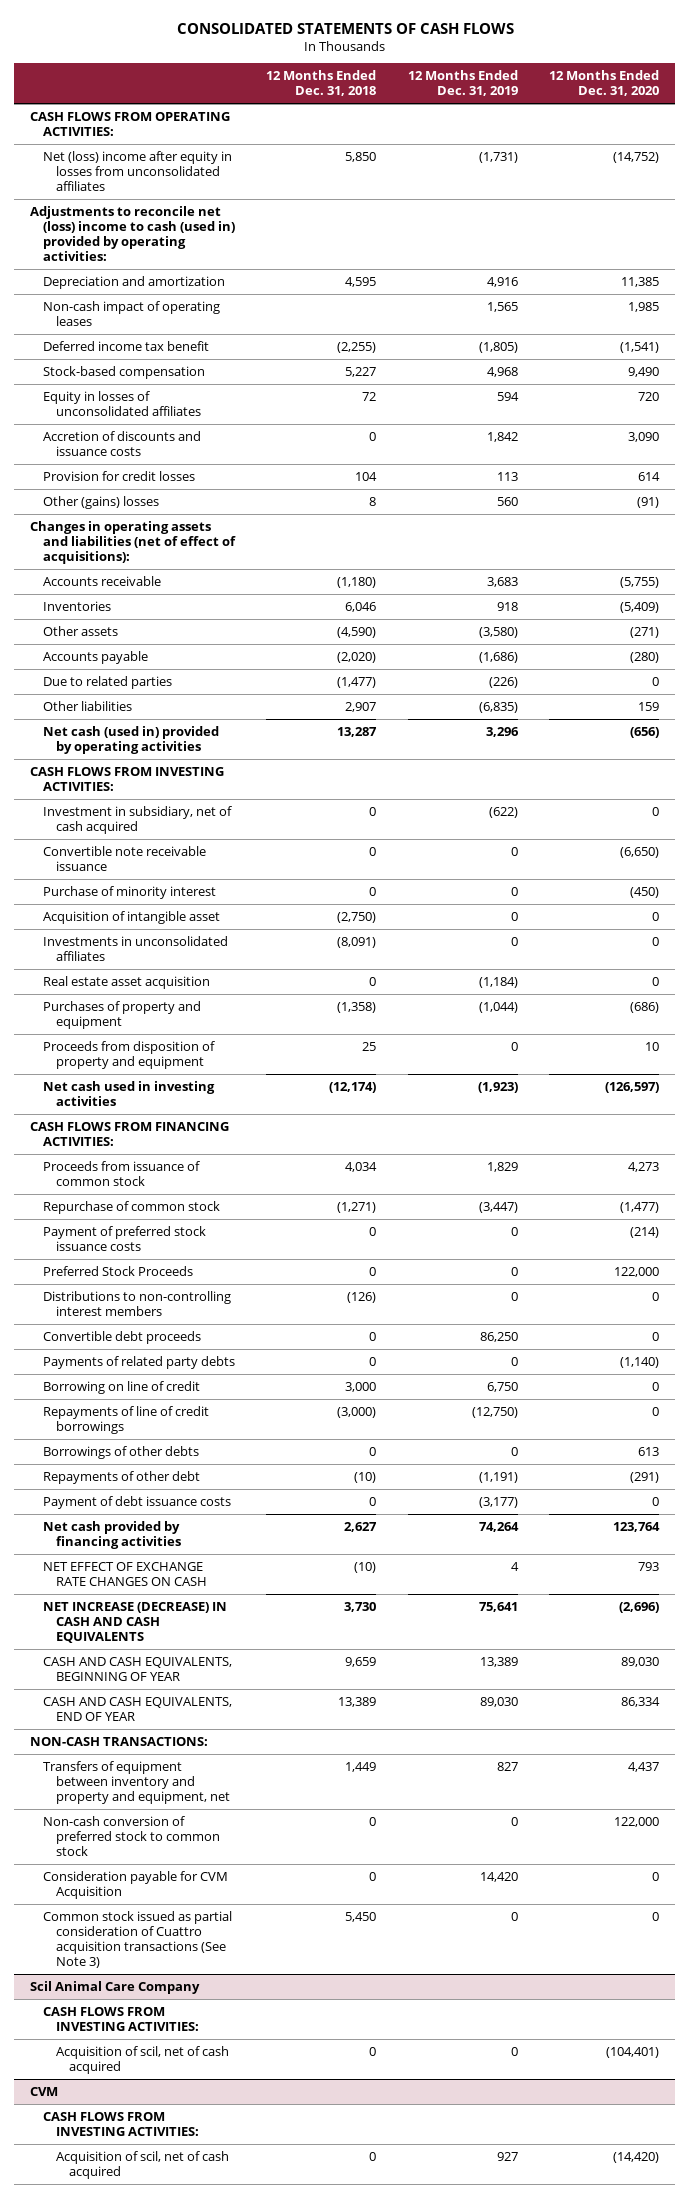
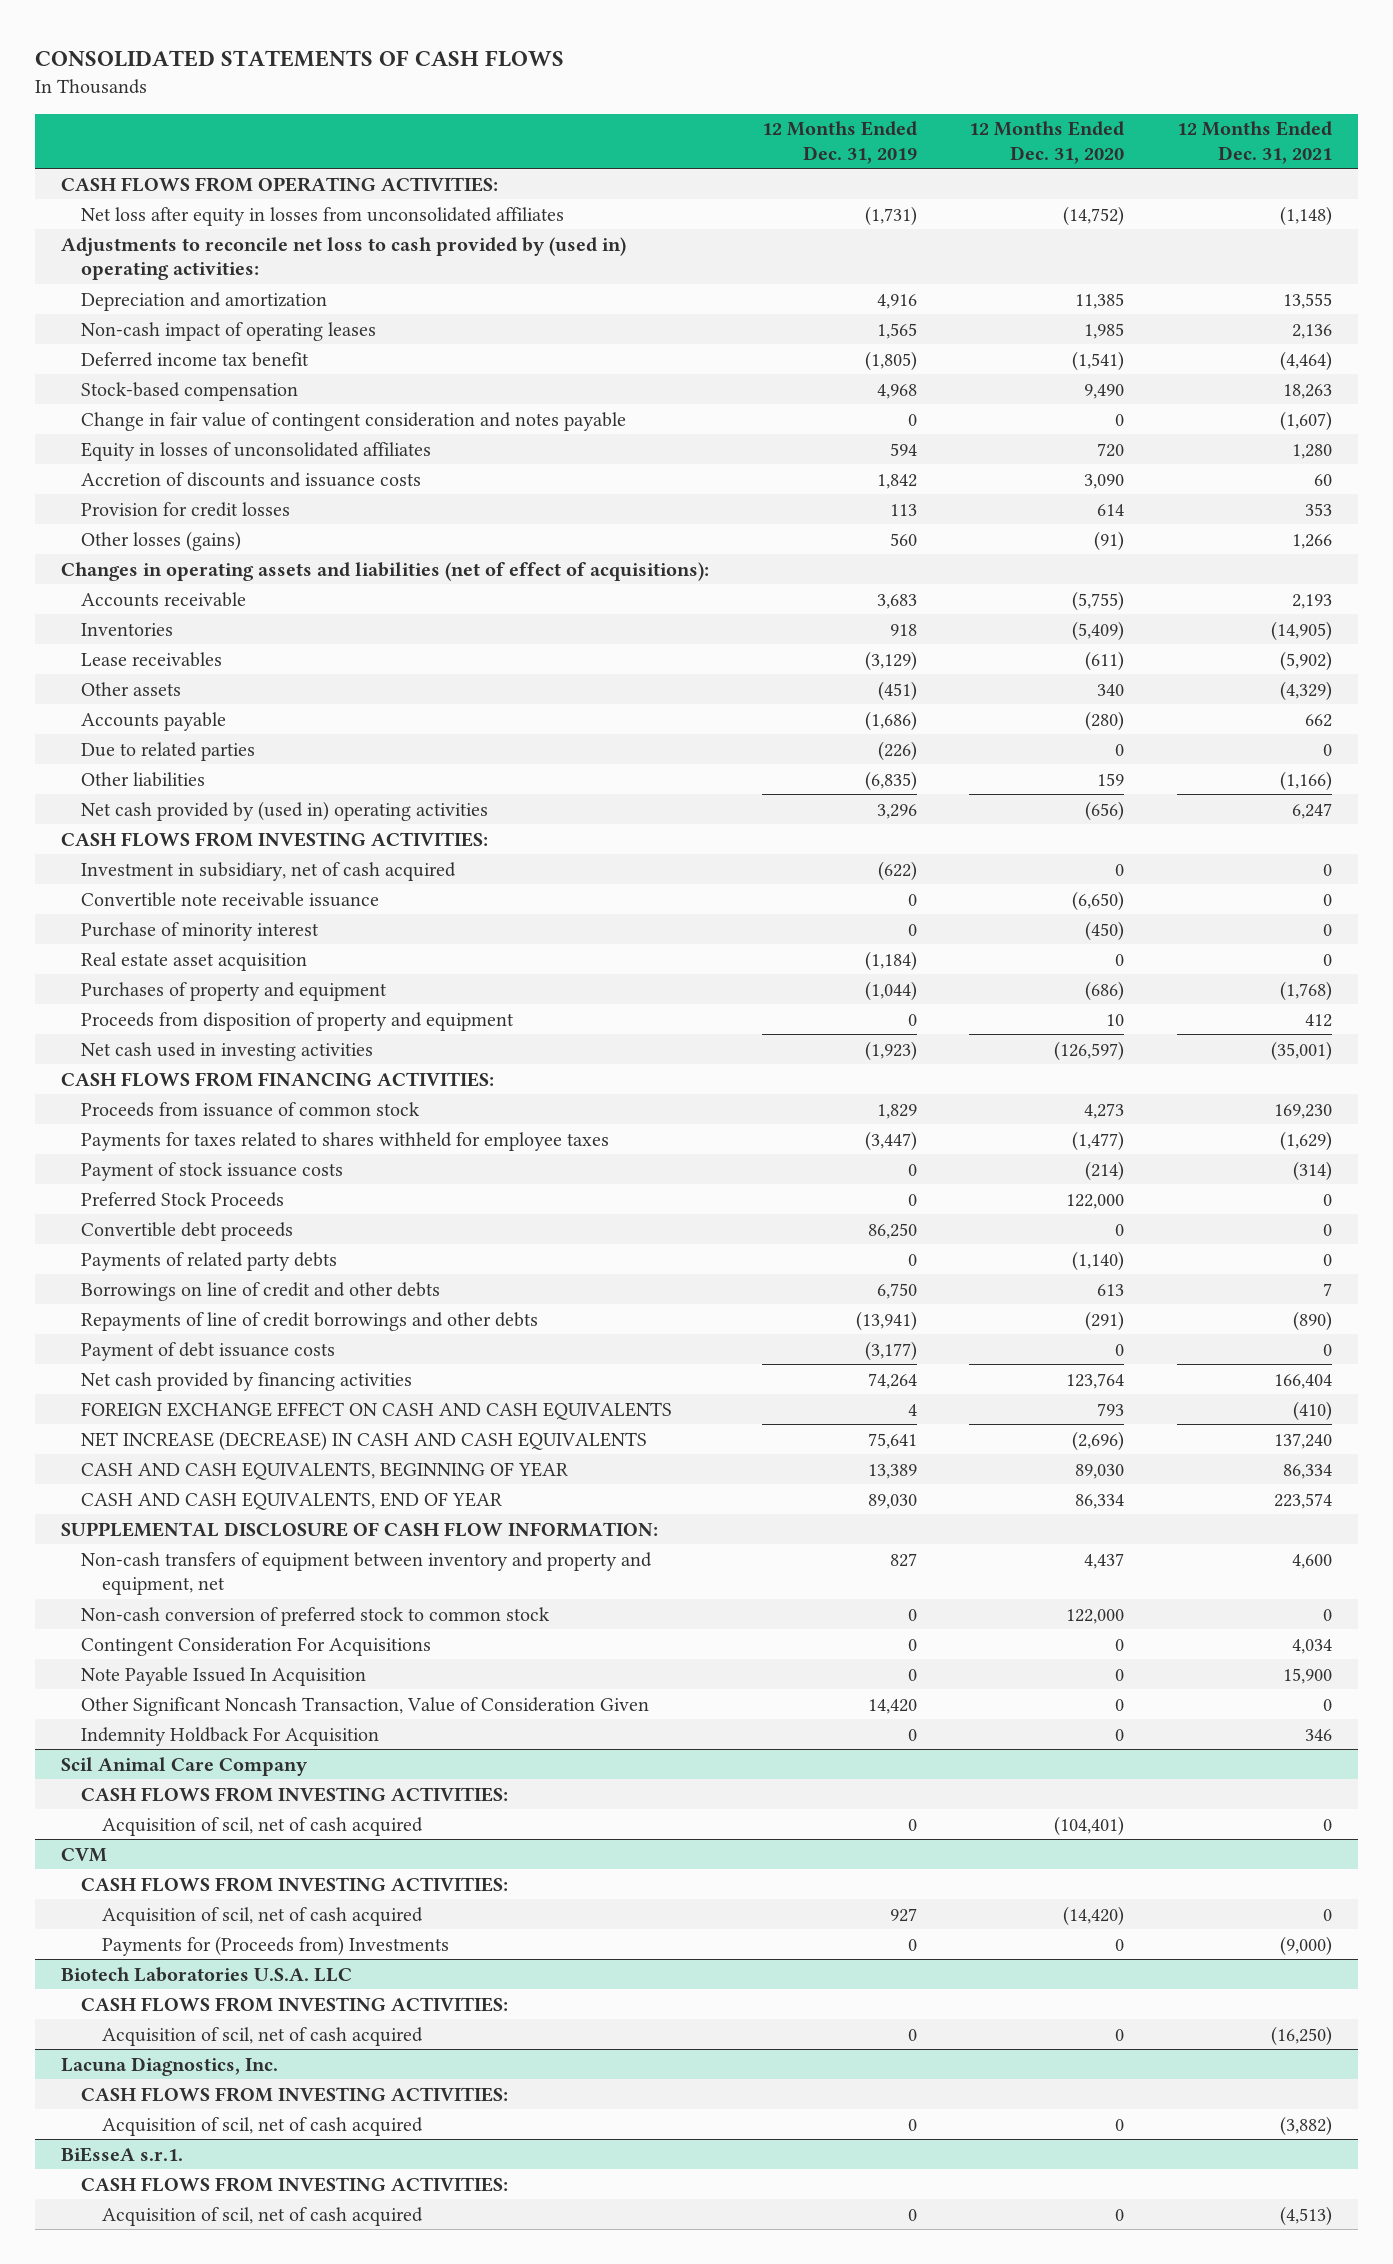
- | 12 Months Ended Dec. 31, 2018 | 12 Months Ended Dec. 31, 2019 | 12 Months Ended Dec. 31, 2020
+ | 12 Months Ended Dec. 31, 2019 | 12 Months Ended Dec. 31, 2020 | 12 Months Ended Dec. 31, 2021
- Net (loss) income after equity in losses from unconsolidated affiliates | 5,850 | (1,731) | (14,752)
- Adjustments to reconcile net (loss) income to cash (used in) provided by operating activities:
+ Net loss after equity in losses from unconsolidated affiliates | (1,731) | (14,752) | (1,148)
+ Adjustments to reconcile net loss to cash provided by (used in) operating activities:
+ Change in fair value of contingent consideration and notes payable | 0 | 0 | (1,607)
- Other (gains) losses | 8 | 560 | (91)
+ Other losses (gains) | 560 | (91) | 1,266
- Other assets | (4,590) | (3,580) | (271)
+ Lease receivables | (3,129) | (611) | (5,902)
+ Other assets | (451) | 340 | (4,329)
- Net cash (used in) provided by operating activities | 13,287 | 3,296 | (656)
+ Net cash provided by (used in) operating activities | 3,296 | (656) | 6,247
- Acquisition of intangible asset | (2,750) | 0 | 0
- Investments in unconsolidated affiliates | (8,091) | 0 | 0
- Repurchase of common stock | (1,271) | (3,447) | (1,477)
- Payment of preferred stock issuance costs | 0 | 0 | (214)
+ Payments for taxes related to shares withheld for employee taxes | (3,447) | (1,477) | (1,629)
+ Payment of stock issuance costs | 0 | (214) | (314)
- Distributions to non-controlling interest members | (126) | 0 | 0
- Borrowing on line of credit | 3,000 | 6,750 | 0
- Repayments of line of credit borrowings | (3,000) | (12,750) | 0
- Borrowings of other debts | 0 | 0 | 613
- Repayments of other debt | (10) | (1,191) | (291)
+ Borrowings on line of credit and other debts | 6,750 | 613 | 7
+ Repayments of line of credit borrowings and other debts | (13,941) | (291) | (890)
- NET EFFECT OF EXCHANGE RATE CHANGES ON CASH | (10) | 4 | 793
+ FOREIGN EXCHANGE EFFECT ON CASH AND CASH EQUIVALENTS | 4 | 793 | (410)
- NON-CASH TRANSACTIONS:
- Transfers of equipment between inventory and property and equipment, net | 1,449 | 827 | 4,437
+ SUPPLEMENTAL DISCLOSURE OF CASH FLOW INFORMATION:
+ Non-cash transfers of equipment between inventory and property and equipment, net | 827 | 4,437 | 4,600
- Consideration payable for CVM Acquisition | 0 | 14,420 | 0
- Common stock issued as partial consideration of Cuattro acquisition transactions (See Note 3) | 5,450 | 0 | 0
+ Contingent Consideration For Acquisitions | 0 | 0 | 4,034
+ Note Payable Issued In Acquisition | 0 | 0 | 15,900
+ Other Significant Noncash Transaction, Value of Consideration Given | 14,420 | 0 | 0
+ Indemnity Holdback For Acquisition | 0 | 0 | 346
@ CVM
+ Payments for (Proceeds from) Investments | 0 | 0 | (9,000)
+ Biotech Laboratories U.S.A. LLC
+ CASH FLOWS FROM INVESTING ACTIVITIES:
+ Acquisition of scil, net of cash acquired | 0 | 0 | (16,250)
+ Lacuna Diagnostics, Inc.
+ CASH FLOWS FROM INVESTING ACTIVITIES:
+ Acquisition of scil, net of cash acquired | 0 | 0 | (3,882)
+ BiEsseA s.r.1.
+ CASH FLOWS FROM INVESTING ACTIVITIES:
+ Acquisition of scil, net of cash acquired | 0 | 0 | (4,513)

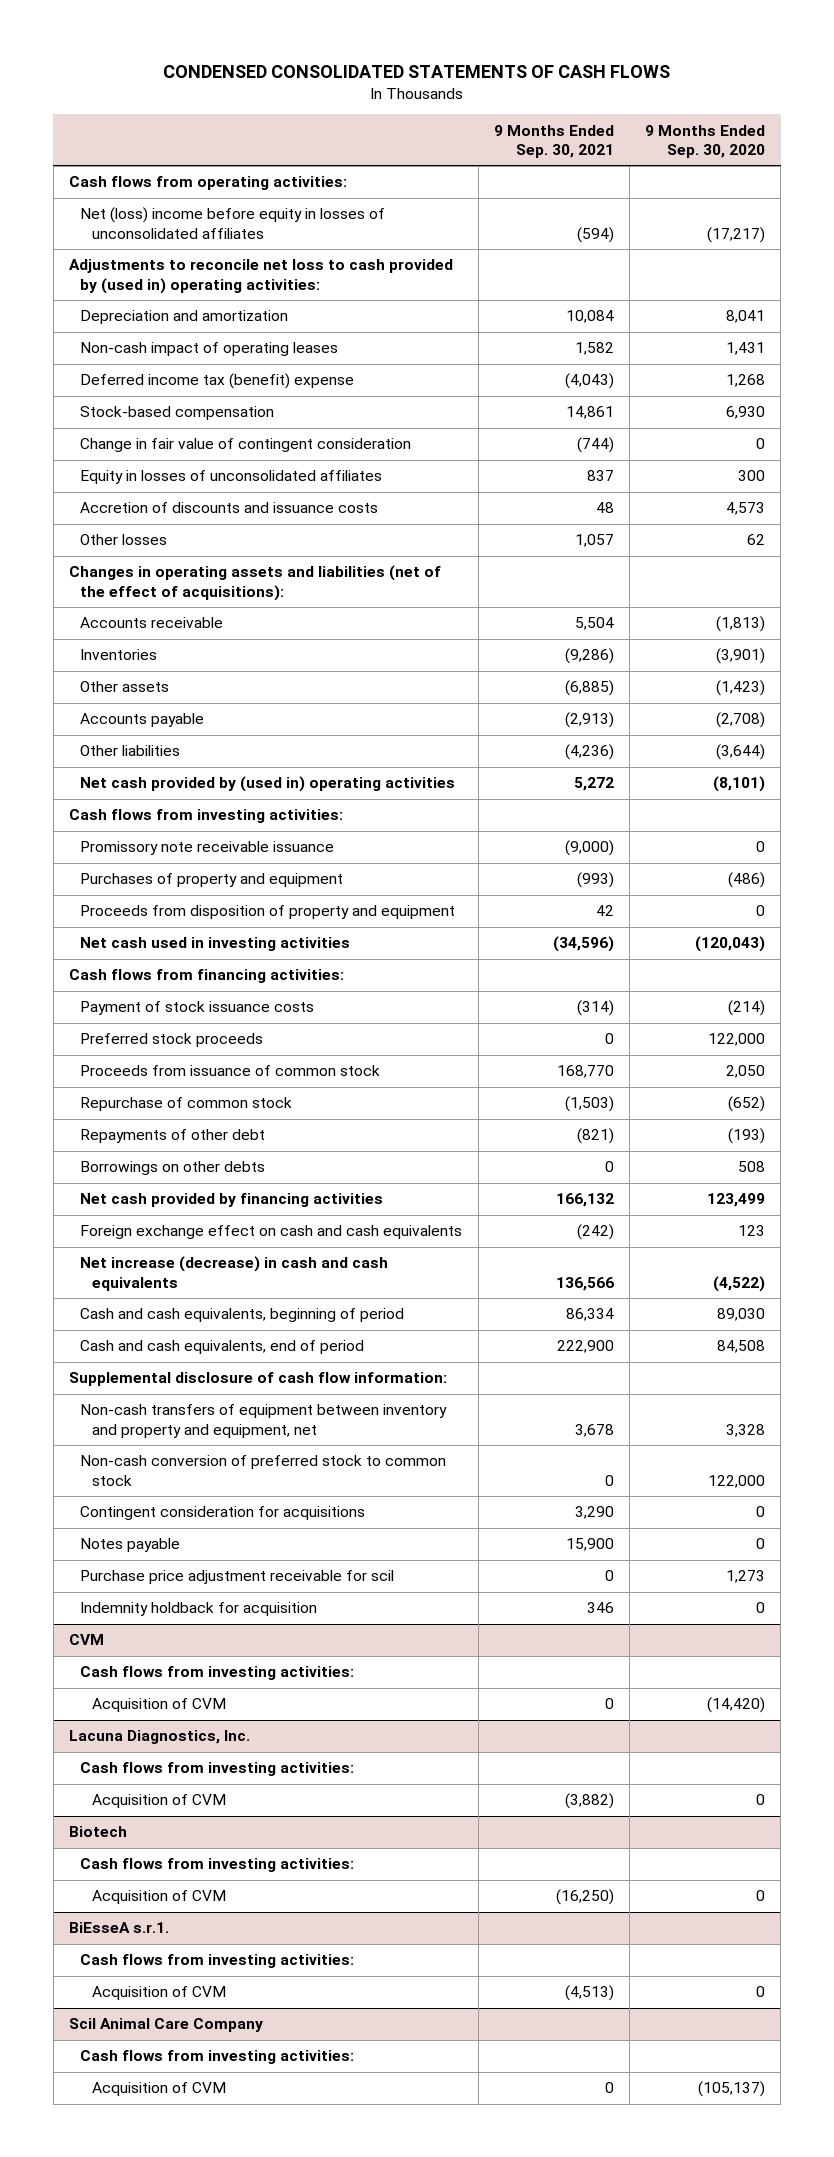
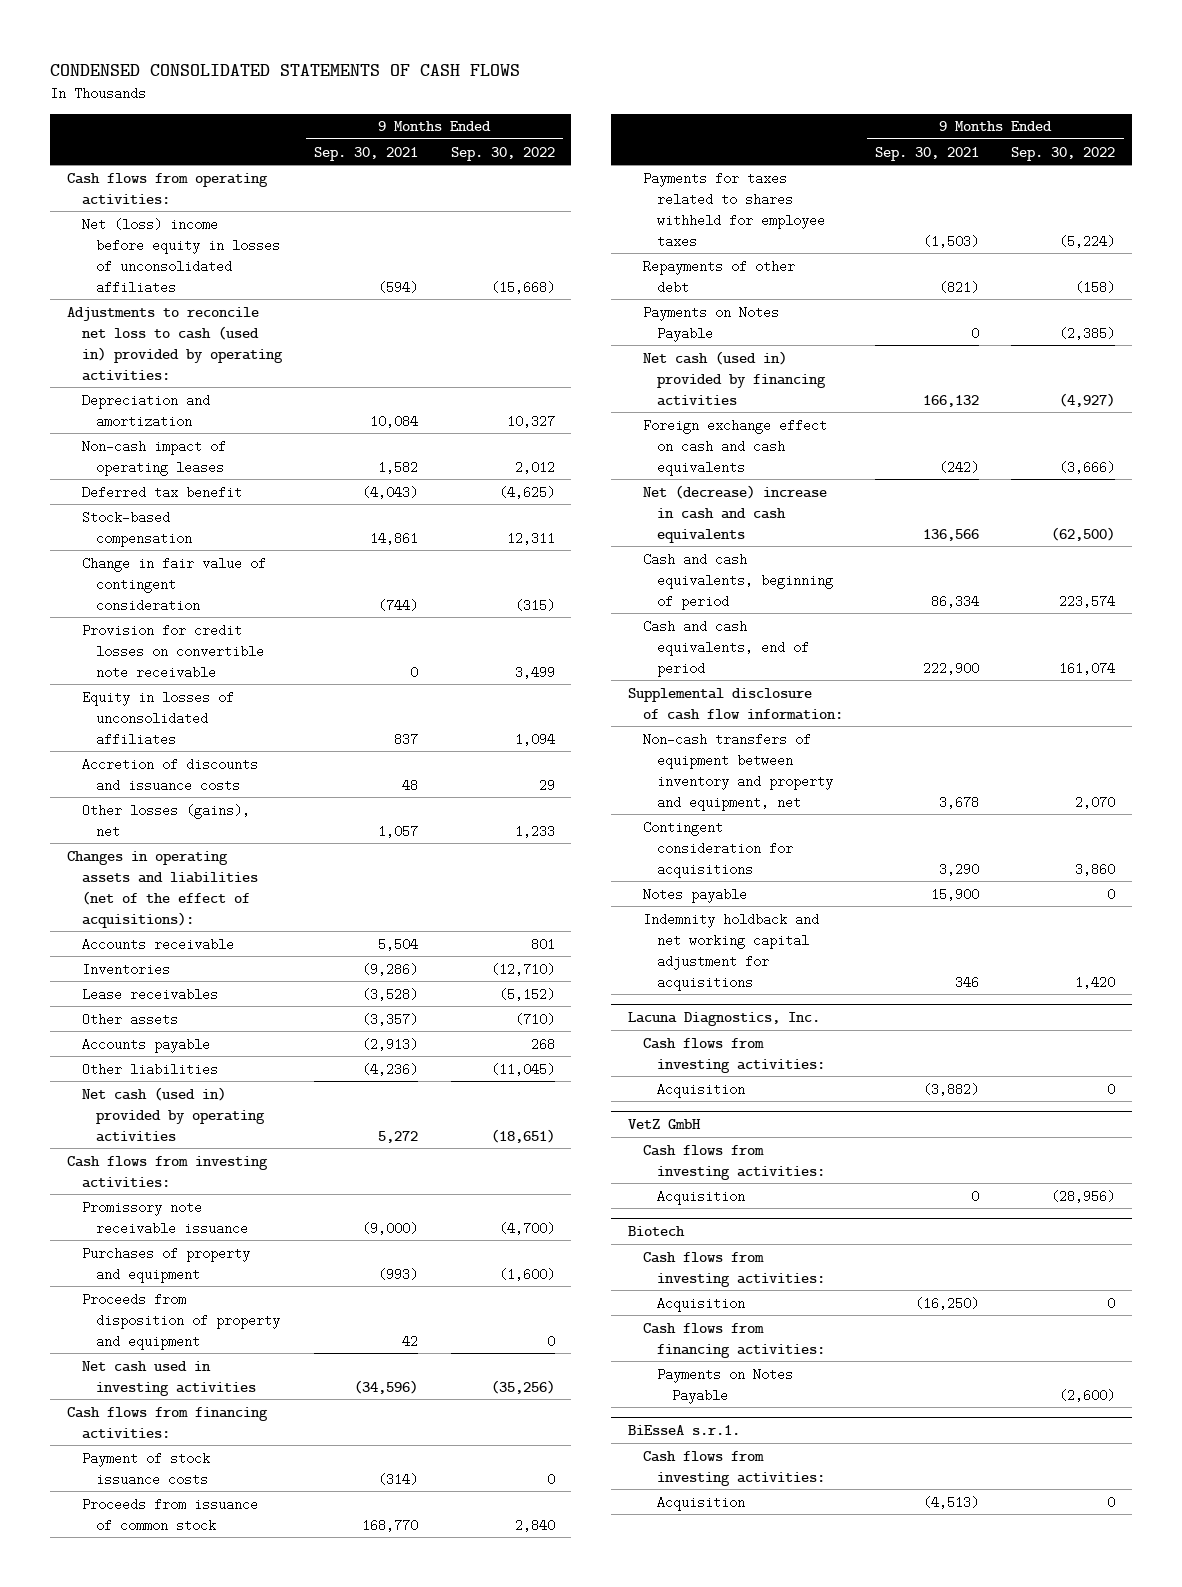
- | 9 Months Ended Sep. 30, 2021 | 9 Months Ended Sep. 30, 2020
+ | 9 Months Ended Sep. 30, 2021 | 9 Months Ended Sep. 30, 2022
- Adjustments to reconcile net loss to cash provided by (used in) operating activities:
+ Adjustments to reconcile net loss to cash (used in) provided by operating activities:
- Deferred income tax (benefit) expense | (4,043) | 1,268
+ Deferred tax benefit | (4,043) | (4,625)
+ Provision for credit losses on convertible note receivable | 0 | 3,499
- Other losses | 1,057 | 62
+ Other losses (gains), net | 1,057 | 1,233
- Other assets | (6,885) | (1,423)
+ Lease receivables | (3,528) | (5,152)
+ Other assets | (3,357) | (710)
- Net cash provided by (used in) operating activities | 5,272 | (8,101)
+ Net cash (used in) provided by operating activities | 5,272 | (18,651)
- Preferred stock proceeds | 0 | 122,000
- Repurchase of common stock | (1,503) | (652)
+ Payments for taxes related to shares withheld for employee taxes | (1,503) | (5,224)
- Borrowings on other debts | 0 | 508
- Net cash provided by financing activities | 166,132 | 123,499
+ Payments on Notes Payable | 0 | (2,385)
+ Net cash (used in) provided by financing activities | 166,132 | (4,927)
- Net increase (decrease) in cash and cash equivalents | 136,566 | (4,522)
+ Net (decrease) increase in cash and cash equivalents | 136,566 | (62,500)
- Non-cash conversion of preferred stock to common stock | 0 | 122,000
- Purchase price adjustment receivable for scil | 0 | 1,273
- Indemnity holdback for acquisition | 346 | 0
- CVM
- Cash flows from investing activities:
- Acquisition of CVM | 0 | (14,420)
+ Indemnity holdback and net working capital adjustment for acquisitions | 346 | 1,420
@ Lacuna Diagnostics, Inc.
- Acquisition of CVM | (3,882) | 0
+ Acquisition | (3,882) | 0
+ VetZ GmbH
+ Cash flows from investing activities:
+ Acquisition | 0 | (28,956)
@ Biotech
- Acquisition of CVM | (16,250) | 0
+ Acquisition | (16,250) | 0
+ Cash flows from financing activities:
+ Payments on Notes Payable | | (2,600)
@ BiEsseA s.r.1.
- Acquisition of CVM | (4,513) | 0
- Scil Animal Care Company
- Cash flows from investing activities:
- Acquisition of CVM | 0 | (105,137)
@ BiEsseA s.r.1.
+ Acquisition | (4,513) | 0

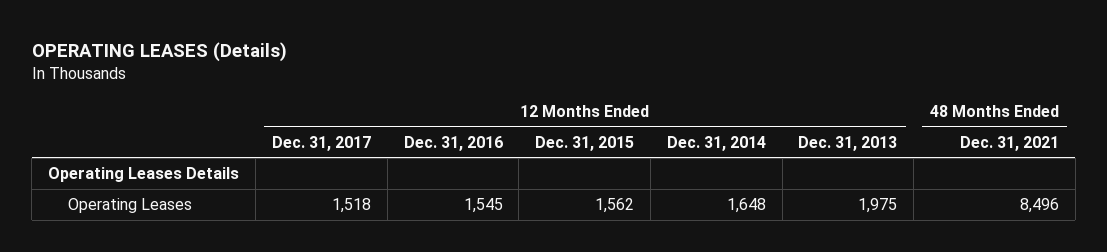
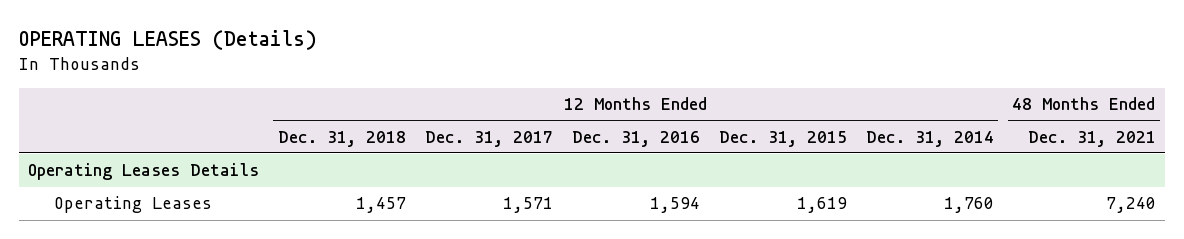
- | 12 Months Ended Dec. 31, 2017 | 12 Months Ended Dec. 31, 2016 | 12 Months Ended Dec. 31, 2015 | 12 Months Ended Dec. 31, 2014 | 12 Months Ended Dec. 31, 2013 | 48 Months Ended Dec. 31, 2021
+ | 12 Months Ended Dec. 31, 2018 | 12 Months Ended Dec. 31, 2017 | 12 Months Ended Dec. 31, 2016 | 12 Months Ended Dec. 31, 2015 | 12 Months Ended Dec. 31, 2014 | 48 Months Ended Dec. 31, 2021
- Operating Leases | 1,518 | 1,545 | 1,562 | 1,648 | 1,975 | 8,496
+ Operating Leases | 1,457 | 1,571 | 1,594 | 1,619 | 1,760 | 7,240

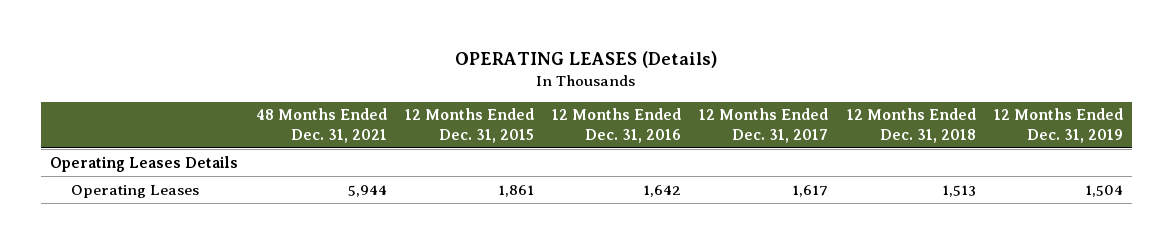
- | 12 Months Ended Dec. 31, 2018 | 12 Months Ended Dec. 31, 2017 | 12 Months Ended Dec. 31, 2016 | 12 Months Ended Dec. 31, 2015 | 12 Months Ended Dec. 31, 2014 | 48 Months Ended Dec. 31, 2021
+ | 48 Months Ended Dec. 31, 2021 | 12 Months Ended Dec. 31, 2015 | 12 Months Ended Dec. 31, 2016 | 12 Months Ended Dec. 31, 2017 | 12 Months Ended Dec. 31, 2018 | 12 Months Ended Dec. 31, 2019
- Operating Leases | 1,457 | 1,571 | 1,594 | 1,619 | 1,760 | 7,240
+ Operating Leases | 5,944 | 1,861 | 1,642 | 1,617 | 1,513 | 1,504

